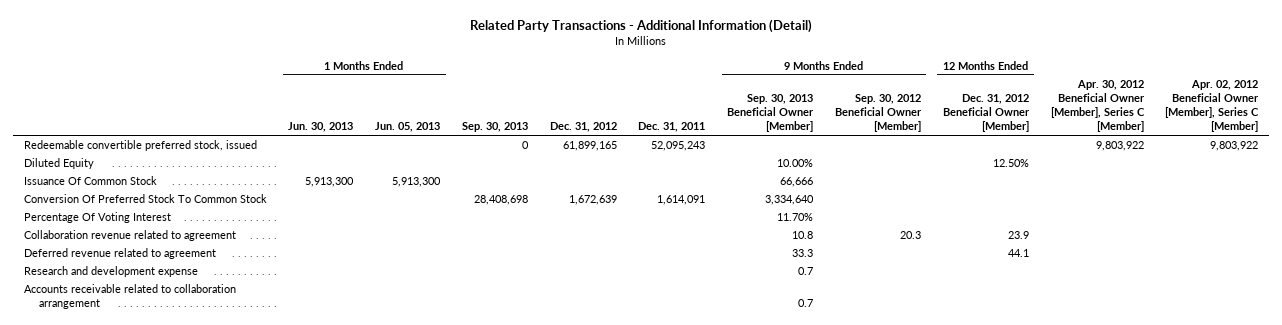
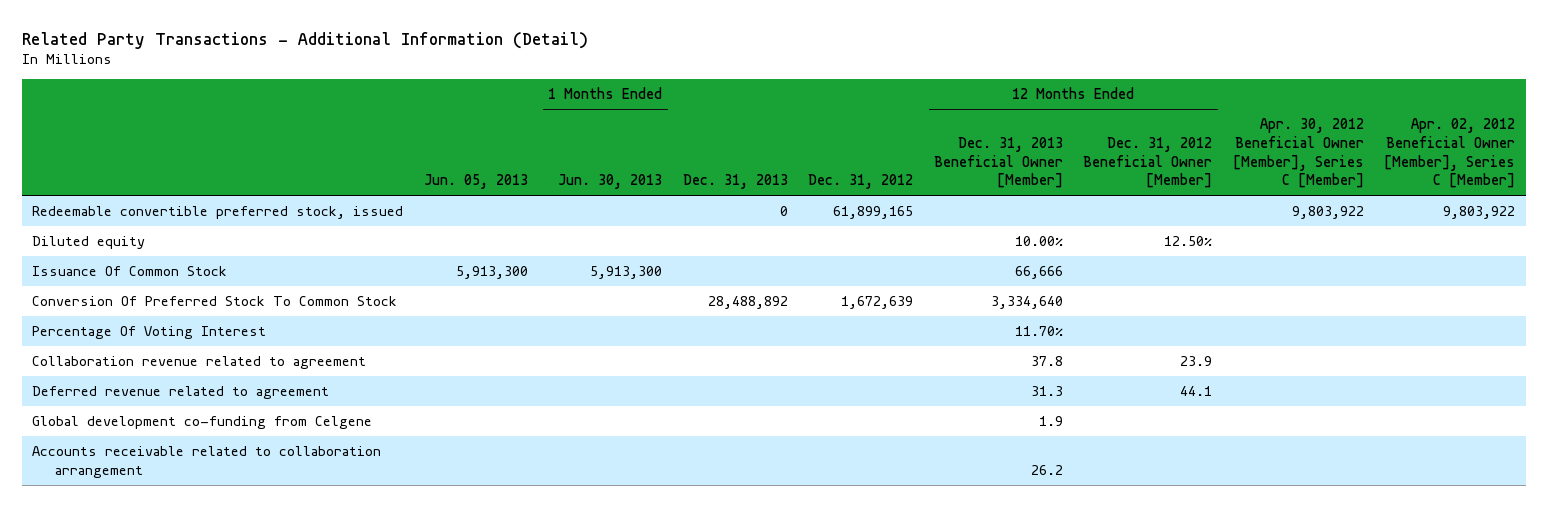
- | 1 Months Ended Jun. 30, 2013 | 1 Months Ended Jun. 05, 2013 | Sep. 30, 2013 | Dec. 31, 2012 | Dec. 31, 2011 | 9 Months Ended Sep. 30, 2013 Beneficial Owner [Member] | 9 Months Ended Sep. 30, 2012 Beneficial Owner [Member] | 12 Months Ended Dec. 31, 2012 Beneficial Owner [Member] | Apr. 30, 2012 Beneficial Owner [Member], Series C [Member] | Apr. 02, 2012 Beneficial Owner [Member], Series C [Member]
+ | Jun. 05, 2013 | 1 Months Ended Jun. 30, 2013 | Dec. 31, 2013 | Dec. 31, 2012 | 12 Months Ended Dec. 31, 2013 Beneficial Owner [Member] | 12 Months Ended Dec. 31, 2012 Beneficial Owner [Member] | Apr. 30, 2012 Beneficial Owner [Member], Series C [Member] | Apr. 02, 2012 Beneficial Owner [Member], Series C [Member]
- Diluted Equity | | | | | | 10.00% | | 12.50% | |
+ Diluted equity | | | | | 10.00% | 12.50% | |
- Research and development expense | | | | | | 0.7 | | | |
+ Global development co-funding from Celgene | | | | | 1.9 | | |

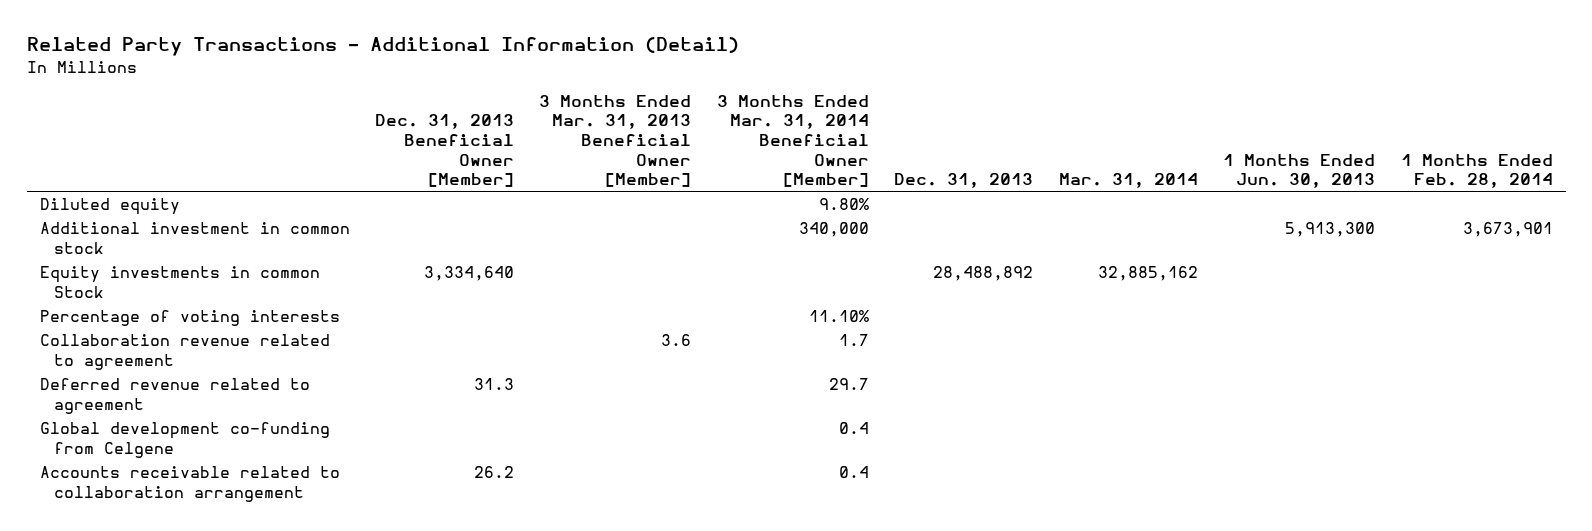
- | Jun. 05, 2013 | 1 Months Ended Jun. 30, 2013 | Dec. 31, 2013 | Dec. 31, 2012 | 12 Months Ended Dec. 31, 2013 Beneficial Owner [Member] | 12 Months Ended Dec. 31, 2012 Beneficial Owner [Member] | Apr. 30, 2012 Beneficial Owner [Member], Series C [Member] | Apr. 02, 2012 Beneficial Owner [Member], Series C [Member]
+ | Dec. 31, 2013 Beneficial Owner [Member] | 3 Months Ended Mar. 31, 2013 Beneficial Owner [Member] | 3 Months Ended Mar. 31, 2014 Beneficial Owner [Member] | Dec. 31, 2013 | Mar. 31, 2014 | 1 Months Ended Jun. 30, 2013 | 1 Months Ended Feb. 28, 2014
- Redeemable convertible preferred stock, issued | | | 0 | 61,899,165 | | | 9,803,922 | 9,803,922
- Issuance Of Common Stock | 5,913,300 | 5,913,300 | | | 66,666 | | |
- Conversion Of Preferred Stock To Common Stock | | | 28,488,892 | 1,672,639 | 3,334,640 | | |
- Percentage Of Voting Interest | | | | | 11.70% | | |
+ Additional investment in common stock | | | 340,000 | | | 5,913,300 | 3,673,901
+ Equity investments in common Stock | 3,334,640 | | | 28,488,892 | 32,885,162 | |
+ Percentage of voting interests | | | 11.10% | | | |

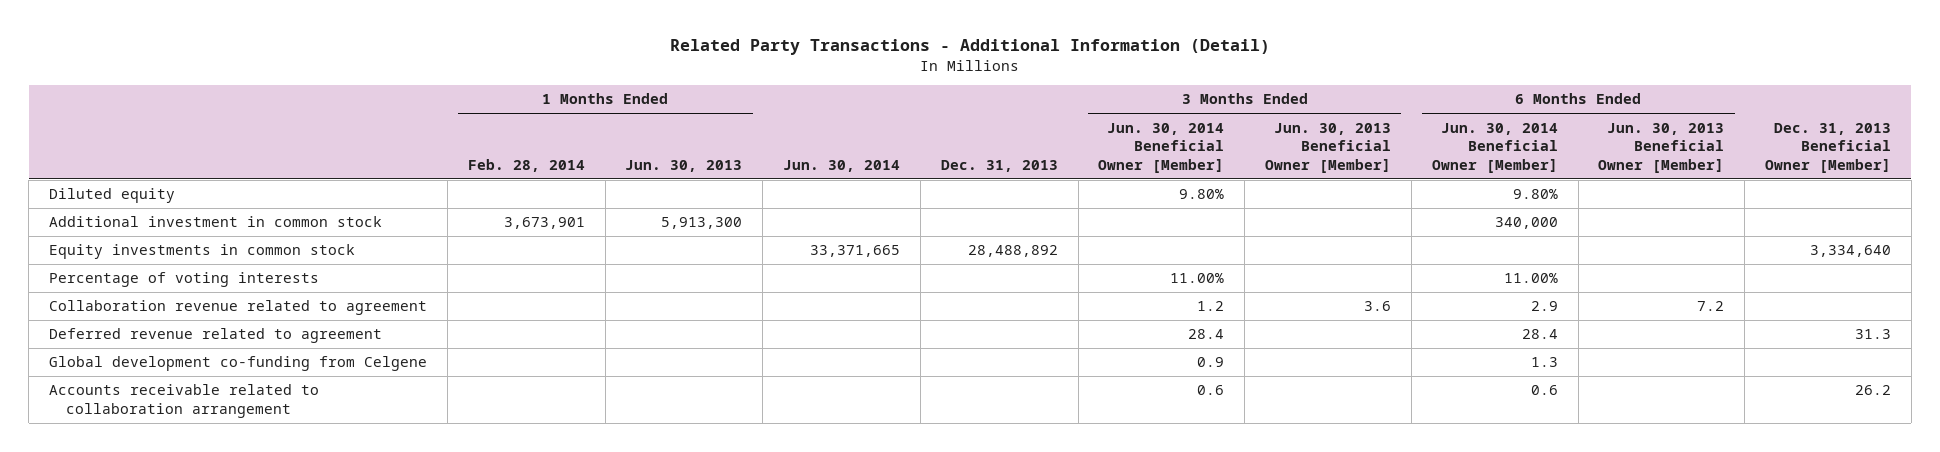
- | Dec. 31, 2013 Beneficial Owner [Member] | 3 Months Ended Mar. 31, 2013 Beneficial Owner [Member] | 3 Months Ended Mar. 31, 2014 Beneficial Owner [Member] | Dec. 31, 2013 | Mar. 31, 2014 | 1 Months Ended Jun. 30, 2013 | 1 Months Ended Feb. 28, 2014
+ | 1 Months Ended Feb. 28, 2014 | 1 Months Ended Jun. 30, 2013 | Jun. 30, 2014 | Dec. 31, 2013 | 3 Months Ended Jun. 30, 2014 Beneficial Owner [Member] | 3 Months Ended Jun. 30, 2013 Beneficial Owner [Member] | 6 Months Ended Jun. 30, 2014 Beneficial Owner [Member] | 6 Months Ended Jun. 30, 2013 Beneficial Owner [Member] | Dec. 31, 2013 Beneficial Owner [Member]
- Equity investments in common Stock | 3,334,640 | | | 28,488,892 | 32,885,162 | |
+ Equity investments in common stock | | | 33,371,665 | 28,488,892 | | | | | 3,334,640

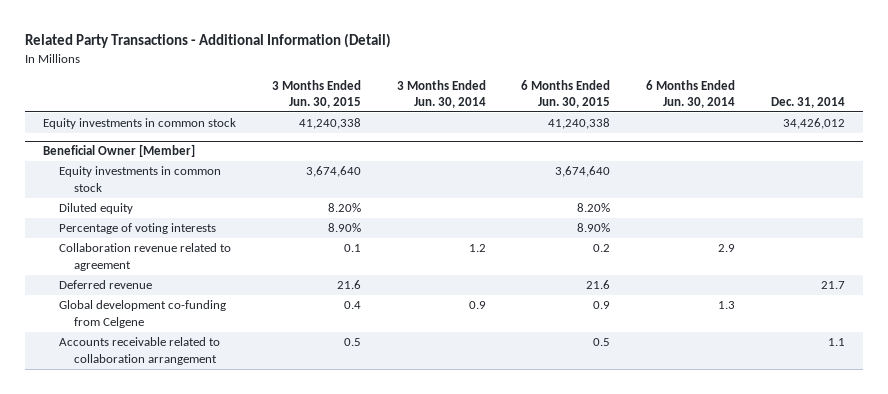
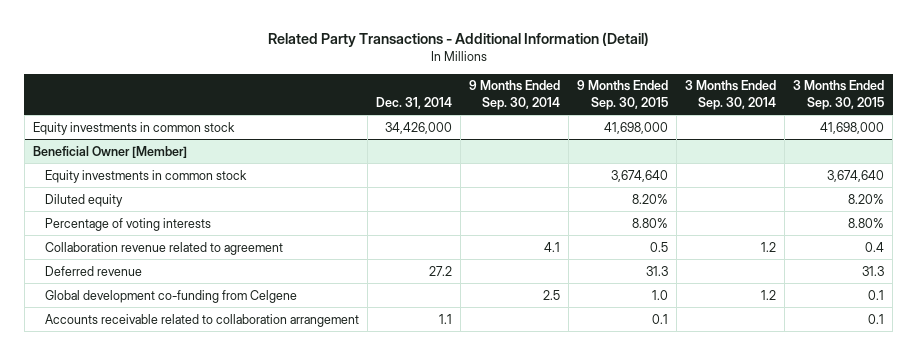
- | 3 Months Ended Jun. 30, 2015 | 3 Months Ended Jun. 30, 2014 | 6 Months Ended Jun. 30, 2015 | 6 Months Ended Jun. 30, 2014 | Dec. 31, 2014
+ | Dec. 31, 2014 | 9 Months Ended Sep. 30, 2014 | 9 Months Ended Sep. 30, 2015 | 3 Months Ended Sep. 30, 2014 | 3 Months Ended Sep. 30, 2015
- Equity investments in common stock | 41,240,338 | | 41,240,338 | | 34,426,012
+ Equity investments in common stock | 34,426,000 | | 41,698,000 | | 41,698,000
@ Beneficial Owner [Member]
- Deferred revenue | 21.6 | | 21.6 | | 21.7
+ Deferred revenue | 27.2 | | 31.3 | | 31.3

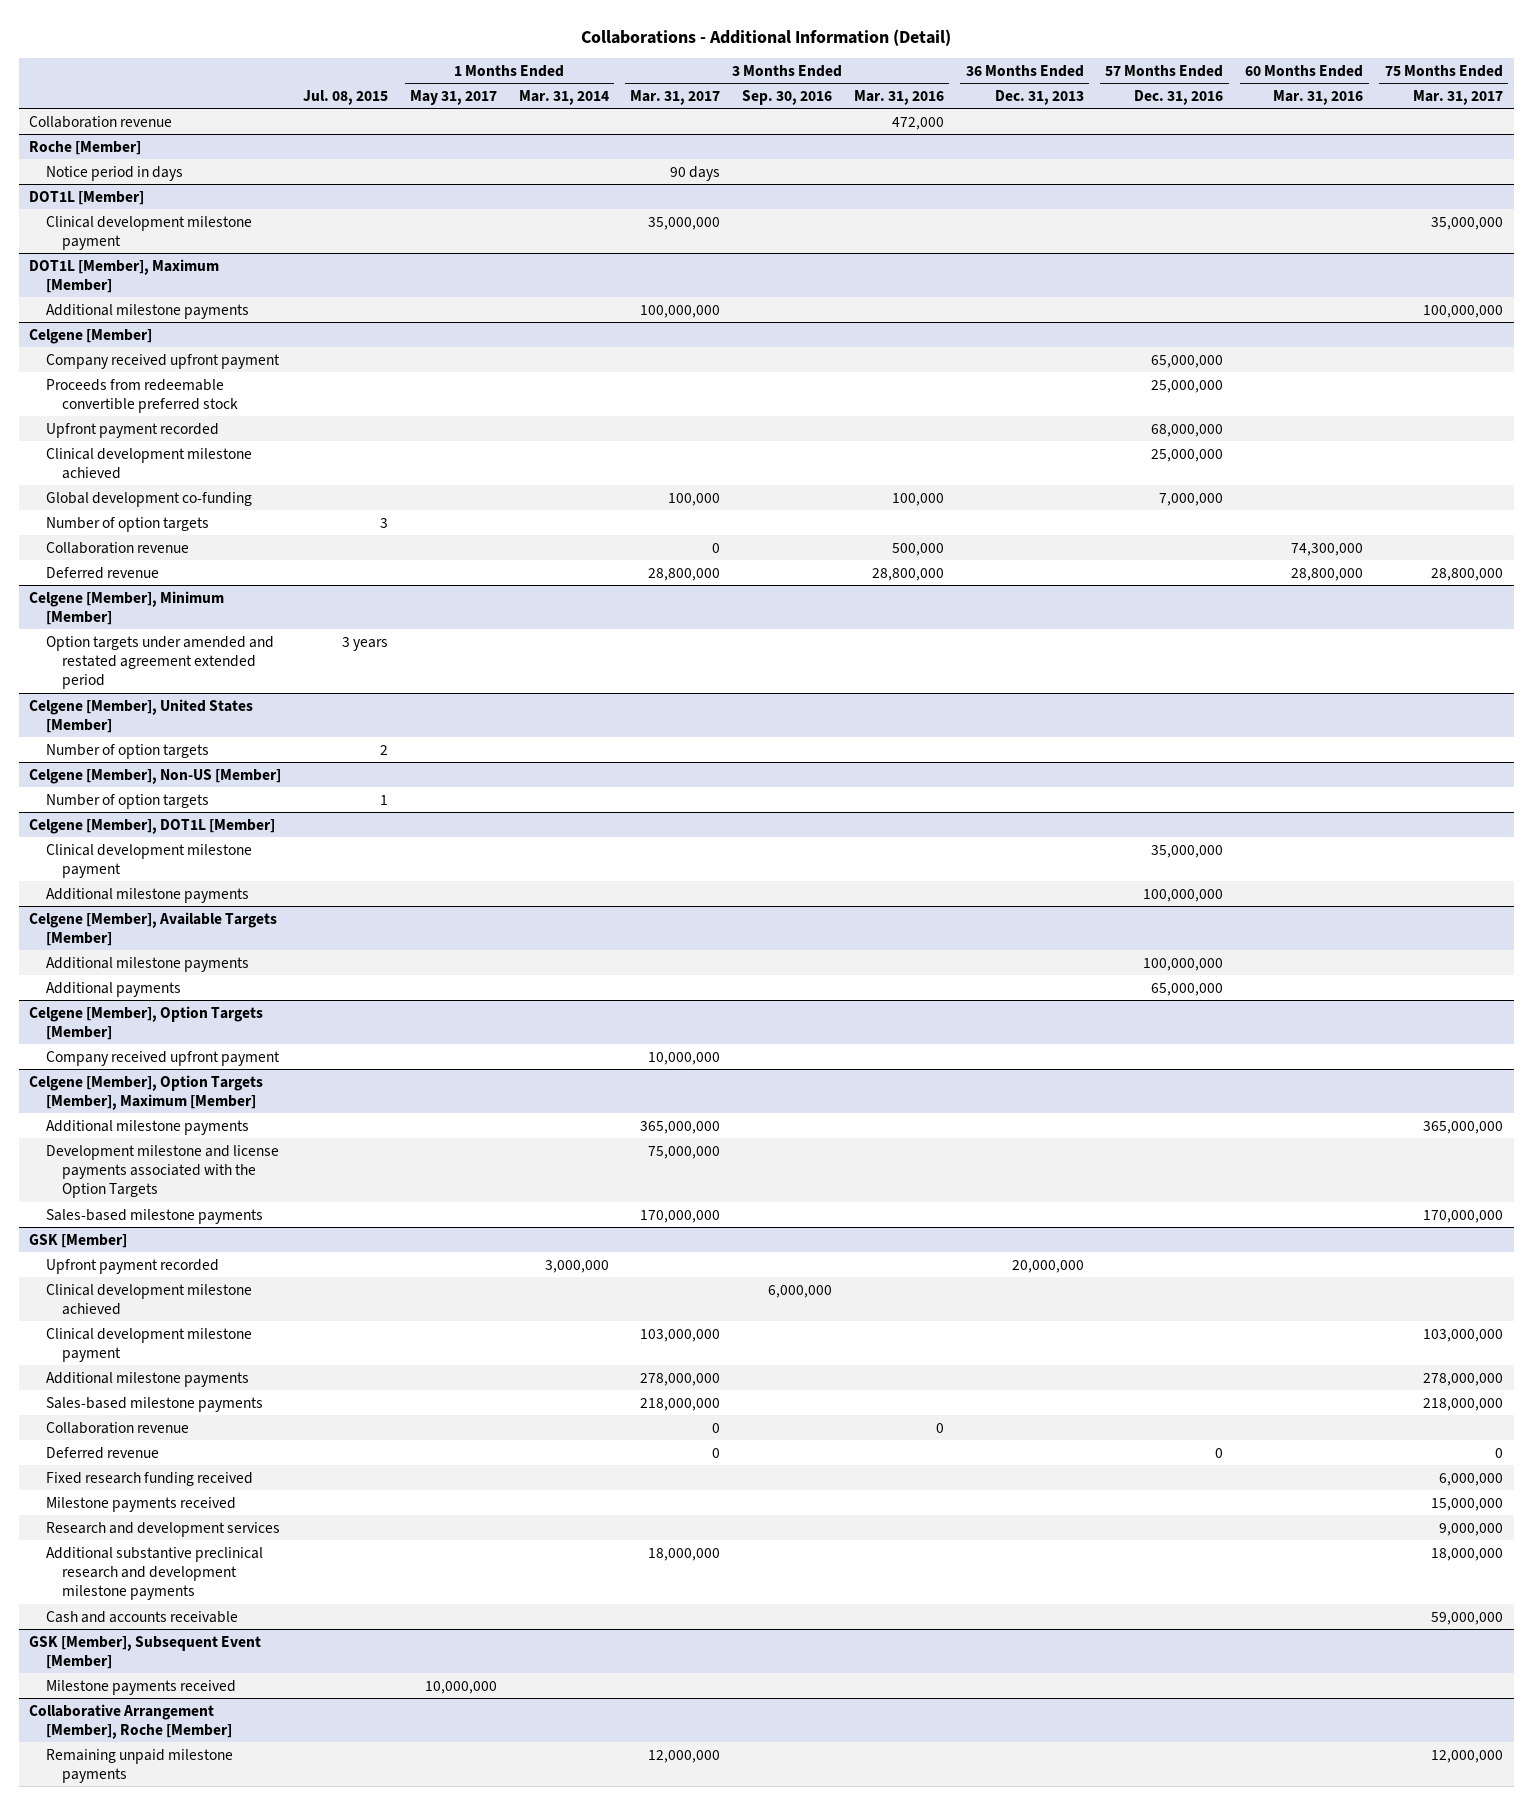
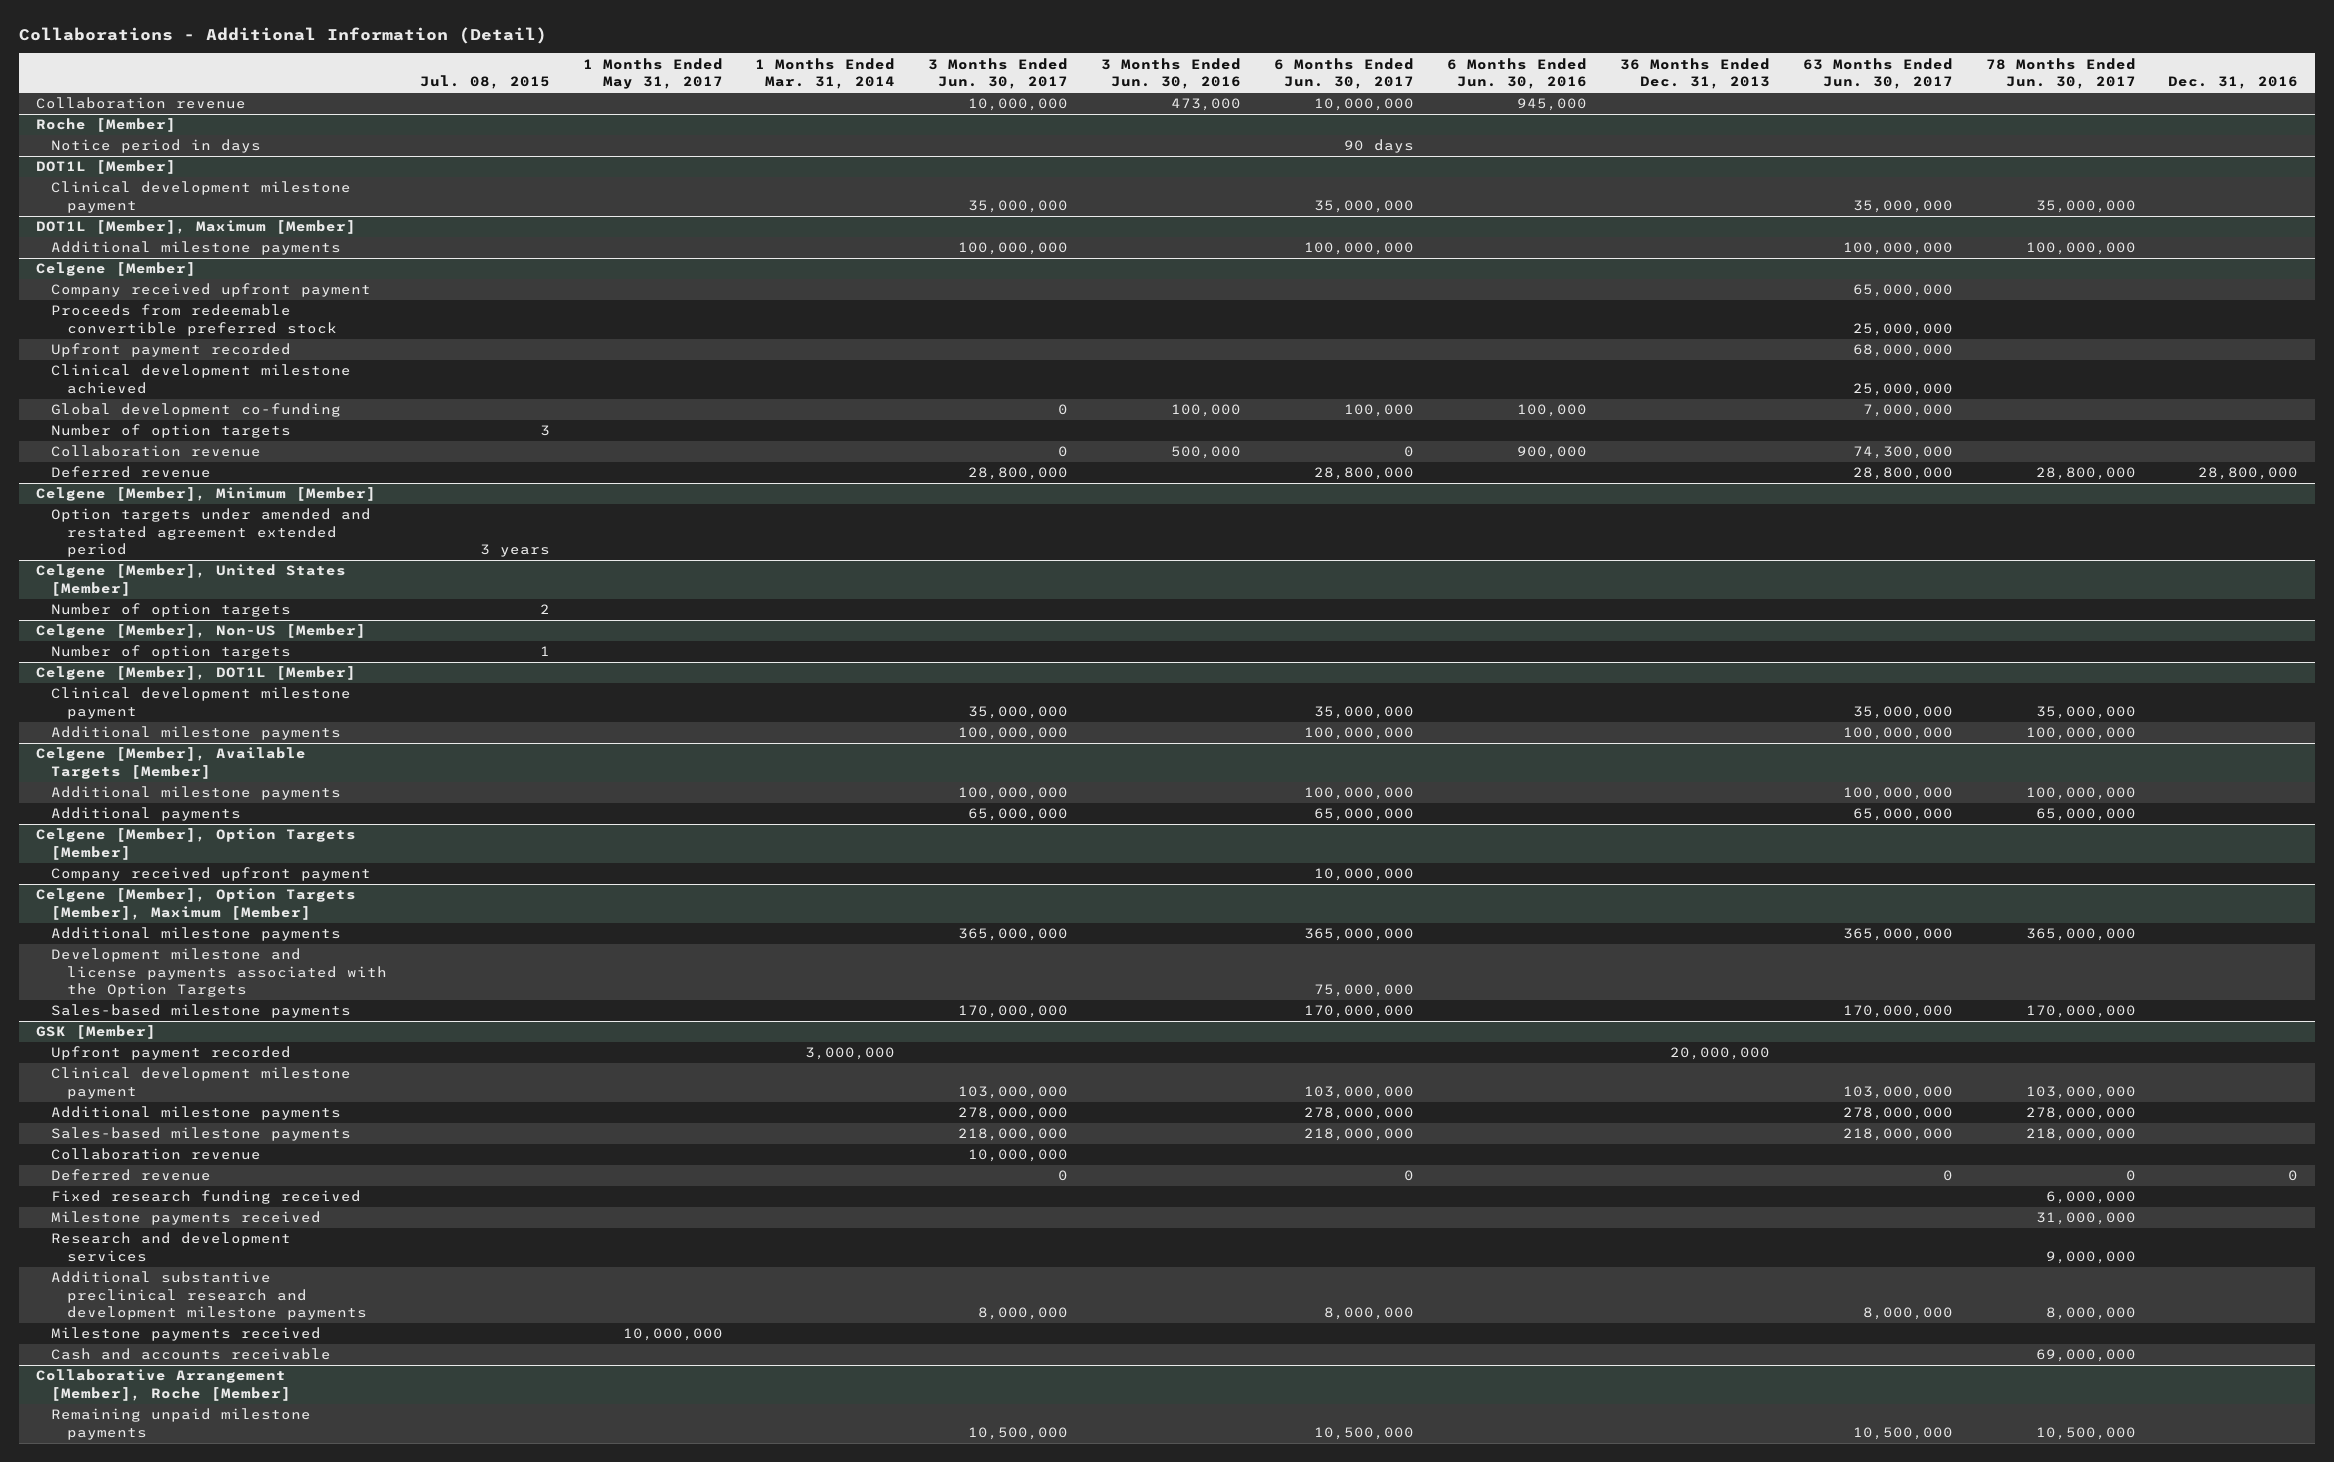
- | Jul. 08, 2015 | 1 Months Ended May 31, 2017 | 1 Months Ended Mar. 31, 2014 | 3 Months Ended Mar. 31, 2017 | 3 Months Ended Sep. 30, 2016 | 3 Months Ended Mar. 31, 2016 | 36 Months Ended Dec. 31, 2013 | 57 Months Ended Dec. 31, 2016 | 60 Months Ended Mar. 31, 2016 | 75 Months Ended Mar. 31, 2017
+ | Jul. 08, 2015 | 1 Months Ended May 31, 2017 | 1 Months Ended Mar. 31, 2014 | 3 Months Ended Jun. 30, 2017 | 3 Months Ended Jun. 30, 2016 | 6 Months Ended Jun. 30, 2017 | 6 Months Ended Jun. 30, 2016 | 36 Months Ended Dec. 31, 2013 | 63 Months Ended Jun. 30, 2017 | 78 Months Ended Jun. 30, 2017 | Dec. 31, 2016
@ GSK [Member]
- Clinical development milestone achieved | | | | | 6,000,000 | | | | |
+ Milestone payments received | | 10,000,000 | | | | | | | | |
- GSK [Member], Subsequent Event [Member]
- Milestone payments received | | 10,000,000 | | | | | | | |

